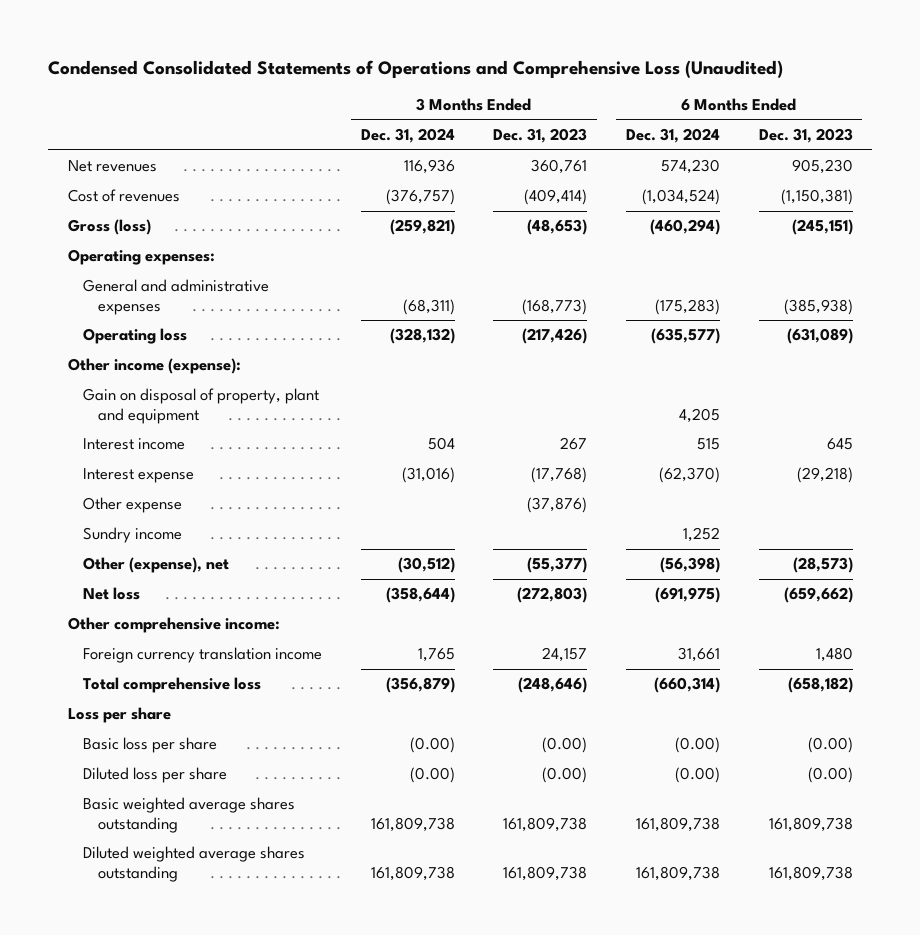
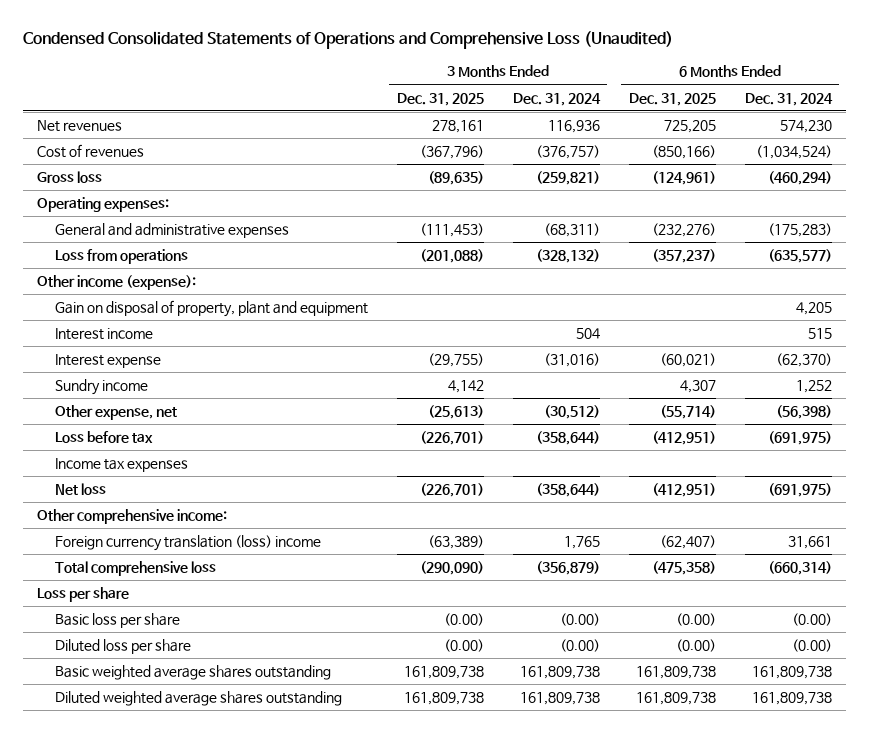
- | 3 Months Ended Dec. 31, 2024 | 3 Months Ended Dec. 31, 2023 | 6 Months Ended Dec. 31, 2024 | 6 Months Ended Dec. 31, 2023
+ | 3 Months Ended Dec. 31, 2025 | 3 Months Ended Dec. 31, 2024 | 6 Months Ended Dec. 31, 2025 | 6 Months Ended Dec. 31, 2024
- Gross (loss) | (259,821) | (48,653) | (460,294) | (245,151)
+ Gross loss | (89,635) | (259,821) | (124,961) | (460,294)
- Operating loss | (328,132) | (217,426) | (635,577) | (631,089)
+ Loss from operations | (201,088) | (328,132) | (357,237) | (635,577)
- Other expense | | (37,876) | |
- Other (expense), net | (30,512) | (55,377) | (56,398) | (28,573)
+ Other expense, net | (25,613) | (30,512) | (55,714) | (56,398)
+ Loss before tax | (226,701) | (358,644) | (412,951) | (691,975)
+ Income tax expenses
- Foreign currency translation income | 1,765 | 24,157 | 31,661 | 1,480
+ Foreign currency translation (loss) income | (63,389) | 1,765 | (62,407) | 31,661

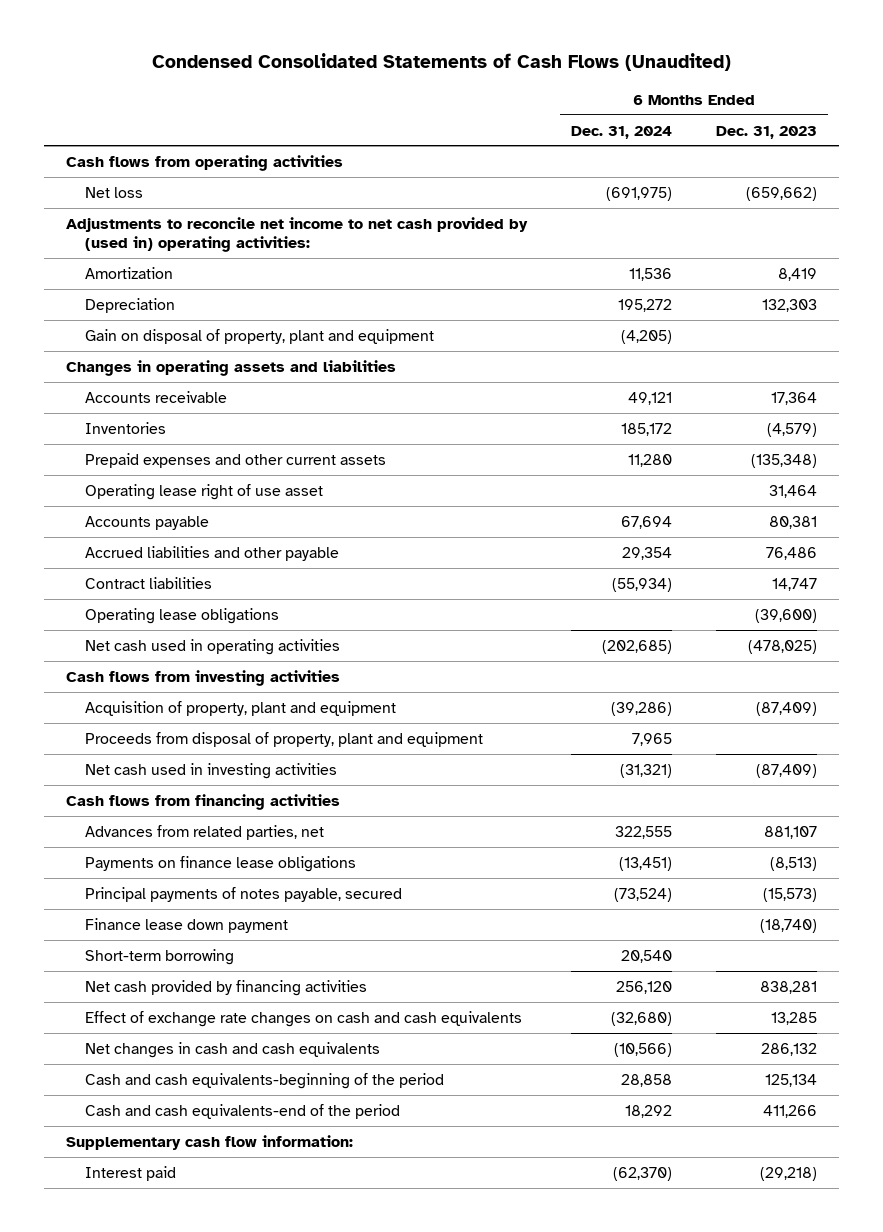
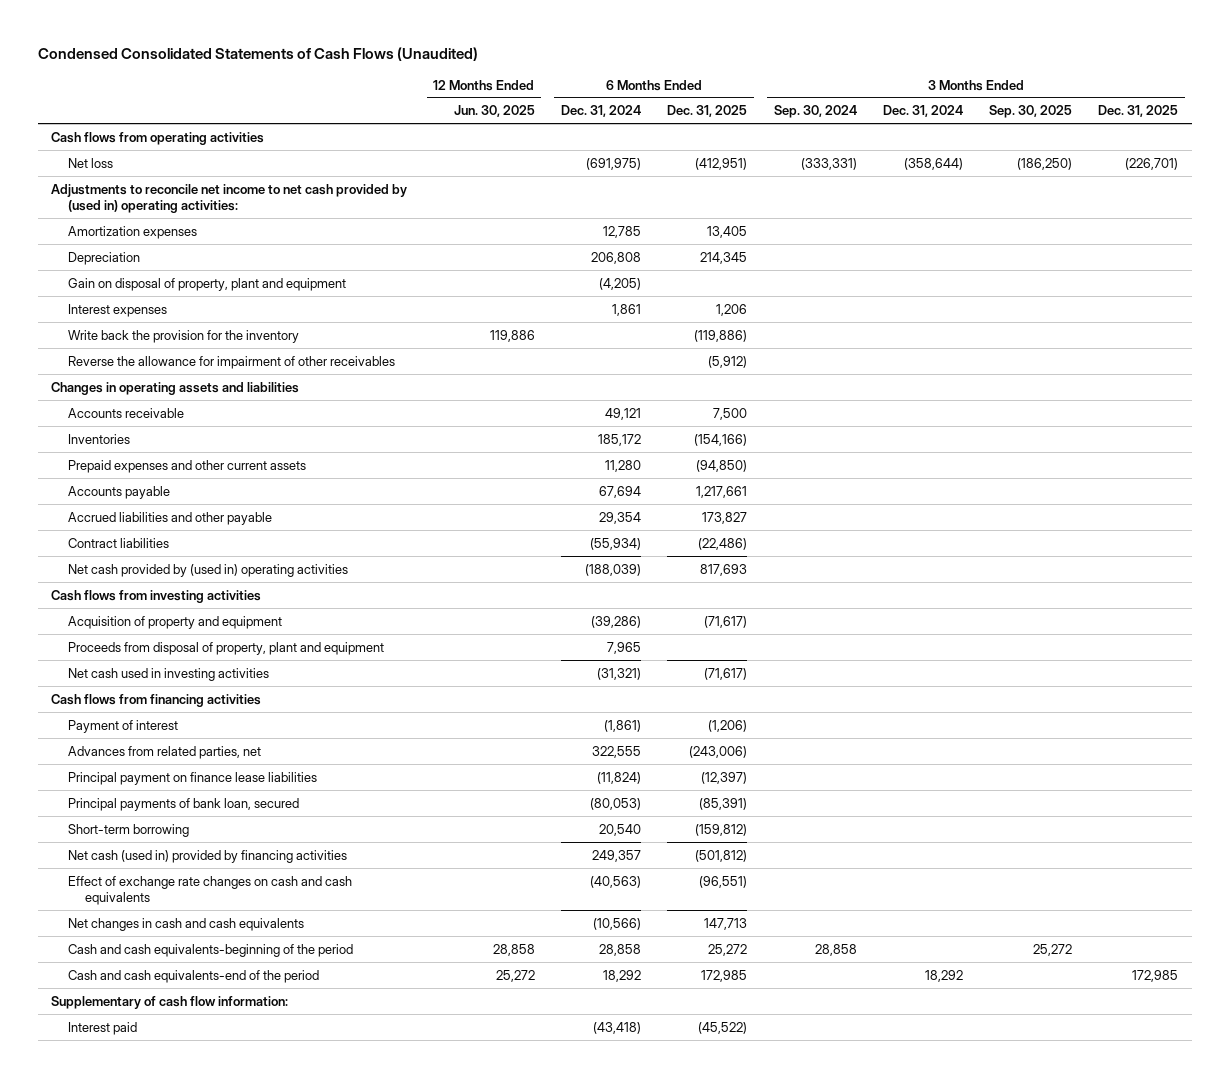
- | 6 Months Ended Dec. 31, 2024 | 6 Months Ended Dec. 31, 2023
+ | 12 Months Ended Jun. 30, 2025 | 6 Months Ended Dec. 31, 2024 | 6 Months Ended Dec. 31, 2025 | 3 Months Ended Sep. 30, 2024 | 3 Months Ended Dec. 31, 2024 | 3 Months Ended Sep. 30, 2025 | 3 Months Ended Dec. 31, 2025
- Amortization | 11,536 | 8,419
- Depreciation | 195,272 | 132,303
+ Amortization expenses | | 12,785 | 13,405 | | | |
+ Depreciation | | 206,808 | 214,345 | | | |
+ Interest expenses | | 1,861 | 1,206 | | | |
+ Write back the provision for the inventory | 119,886 | | (119,886) | | | |
+ Reverse the allowance for impairment of other receivables | | | (5,912) | | | |
- Operating lease right of use asset | | 31,464
- Operating lease obligations | | (39,600)
- Net cash used in operating activities | (202,685) | (478,025)
+ Net cash provided by (used in) operating activities | | (188,039) | 817,693 | | | |
- Acquisition of property, plant and equipment | (39,286) | (87,409)
+ Acquisition of property and equipment | | (39,286) | (71,617) | | | |
+ Payment of interest | | (1,861) | (1,206) | | | |
- Payments on finance lease obligations | (13,451) | (8,513)
- Principal payments of notes payable, secured | (73,524) | (15,573)
- Finance lease down payment | | (18,740)
+ Principal payment on finance lease liabilities | | (11,824) | (12,397) | | | |
+ Principal payments of bank loan, secured | | (80,053) | (85,391) | | | |
- Net cash provided by financing activities | 256,120 | 838,281
- Effect of exchange rate changes on cash and cash equivalents | (32,680) | 13,285
+ Net cash (used in) provided by financing activities | | 249,357 | (501,812) | | | |
+ Effect of exchange rate changes on cash and cash equivalents | | (40,563) | (96,551) | | | |
- Supplementary cash flow information:
- Interest paid | (62,370) | (29,218)
+ Supplementary of cash flow information:
+ Interest paid | | (43,418) | (45,522) | | | |

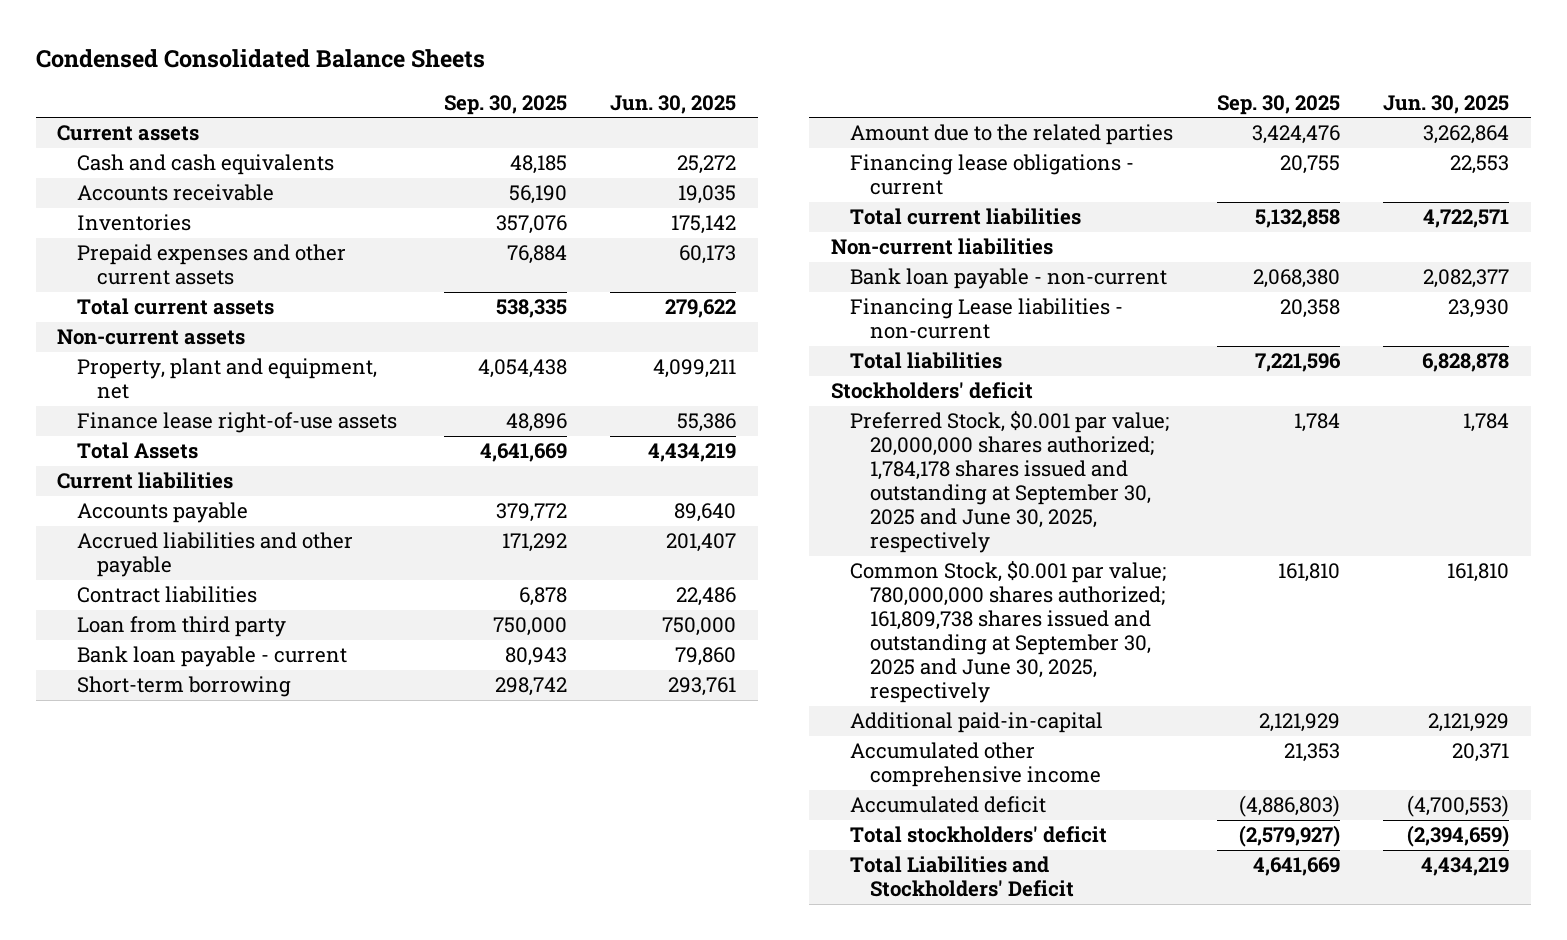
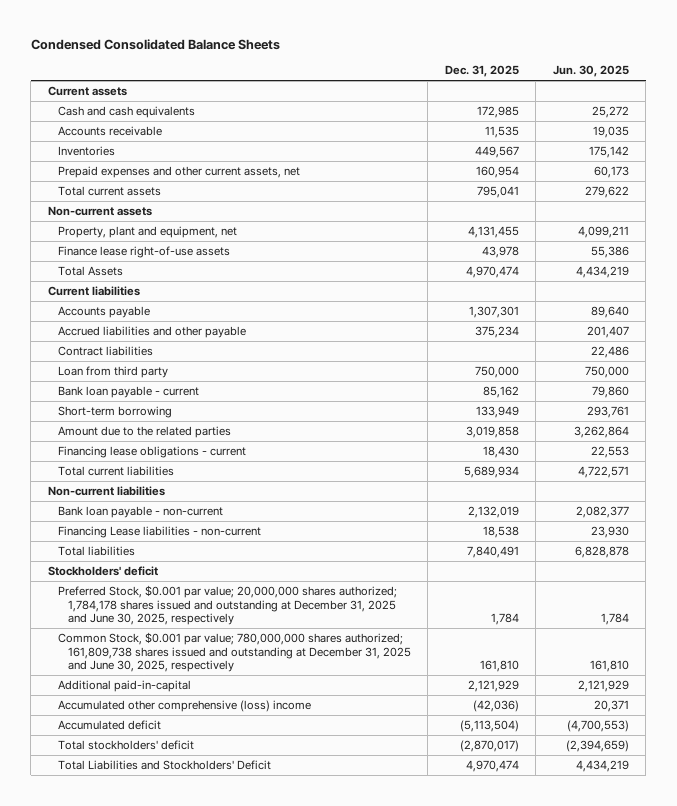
- | Sep. 30, 2025 | Jun. 30, 2025
+ | Dec. 31, 2025 | Jun. 30, 2025
- Prepaid expenses and other current assets | 76,884 | 60,173
+ Prepaid expenses and other current assets, net | 160,954 | 60,173
- Preferred Stock, $0.001 par value; 20,000,000 shares authorized; 1,784,178 shares issued and outstanding at September 30, 2025 and June 30, 2025, respectively | 1,784 | 1,784
- Common Stock, $0.001 par value; 780,000,000 shares authorized; 161,809,738 shares issued and outstanding at September 30, 2025 and June 30, 2025, respectively | 161,810 | 161,810
+ Preferred Stock, $0.001 par value; 20,000,000 shares authorized; 1,784,178 shares issued and outstanding at December 31, 2025 and June 30, 2025, respectively | 1,784 | 1,784
+ Common Stock, $0.001 par value; 780,000,000 shares authorized; 161,809,738 shares issued and outstanding at December 31, 2025 and June 30, 2025, respectively | 161,810 | 161,810
- Accumulated other comprehensive income | 21,353 | 20,371
+ Accumulated other comprehensive (loss) income | (42,036) | 20,371

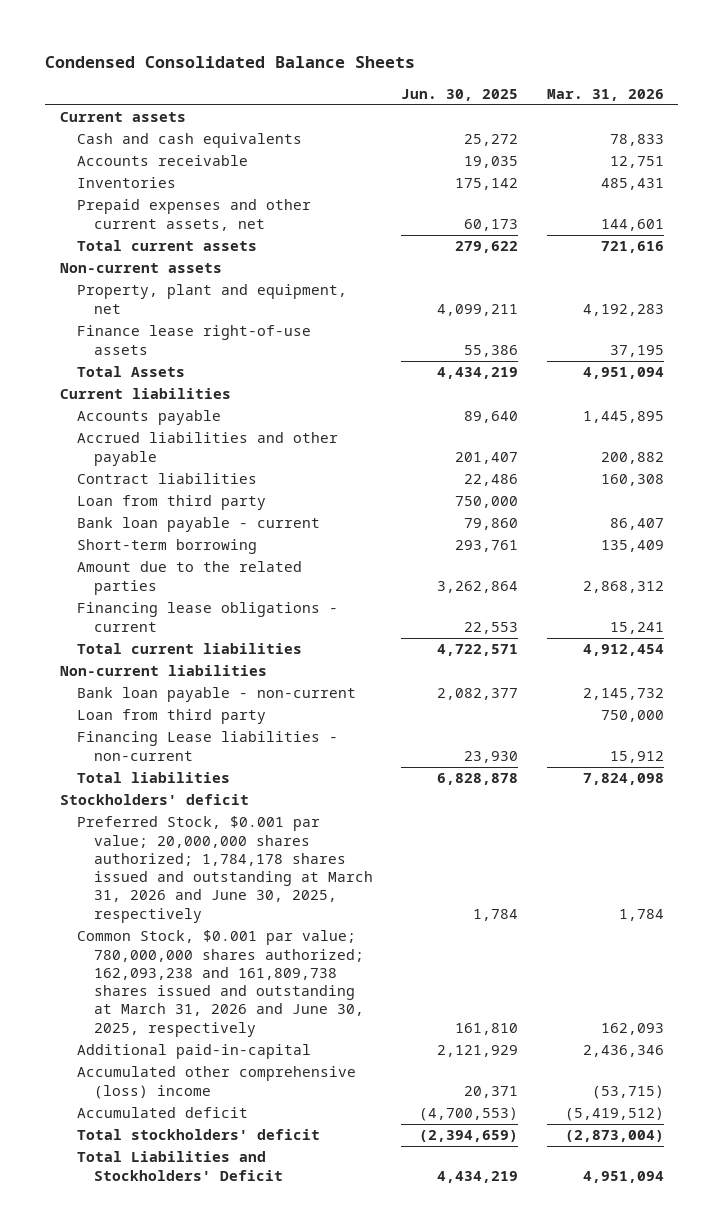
- | Dec. 31, 2025 | Jun. 30, 2025
+ | Jun. 30, 2025 | Mar. 31, 2026
+ Loan from third party | | 750,000
- Preferred Stock, $0.001 par value; 20,000,000 shares authorized; 1,784,178 shares issued and outstanding at December 31, 2025 and June 30, 2025, respectively | 1,784 | 1,784
- Common Stock, $0.001 par value; 780,000,000 shares authorized; 161,809,738 shares issued and outstanding at December 31, 2025 and June 30, 2025, respectively | 161,810 | 161,810
+ Preferred Stock, $0.001 par value; 20,000,000 shares authorized; 1,784,178 shares issued and outstanding at March 31, 2026 and June 30, 2025, respectively | 1,784 | 1,784
+ Common Stock, $0.001 par value; 780,000,000 shares authorized; 162,093,238 and 161,809,738 shares issued and outstanding at March 31, 2026 and June 30, 2025, respectively | 161,810 | 162,093

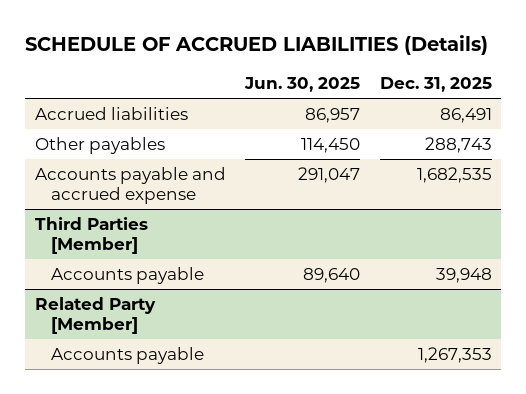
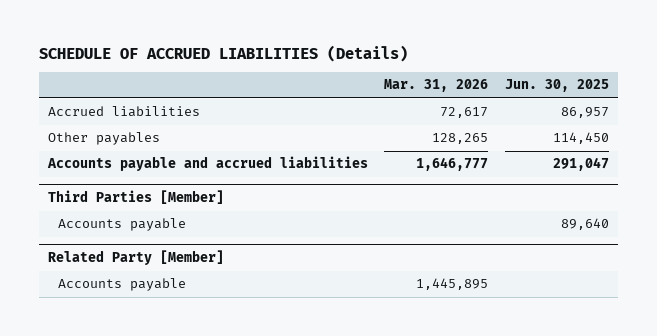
- | Jun. 30, 2025 | Dec. 31, 2025
+ | Mar. 31, 2026 | Jun. 30, 2025
- Accounts payable and accrued expense | 291,047 | 1,682,535
+ Accounts payable and accrued liabilities | 1,646,777 | 291,047

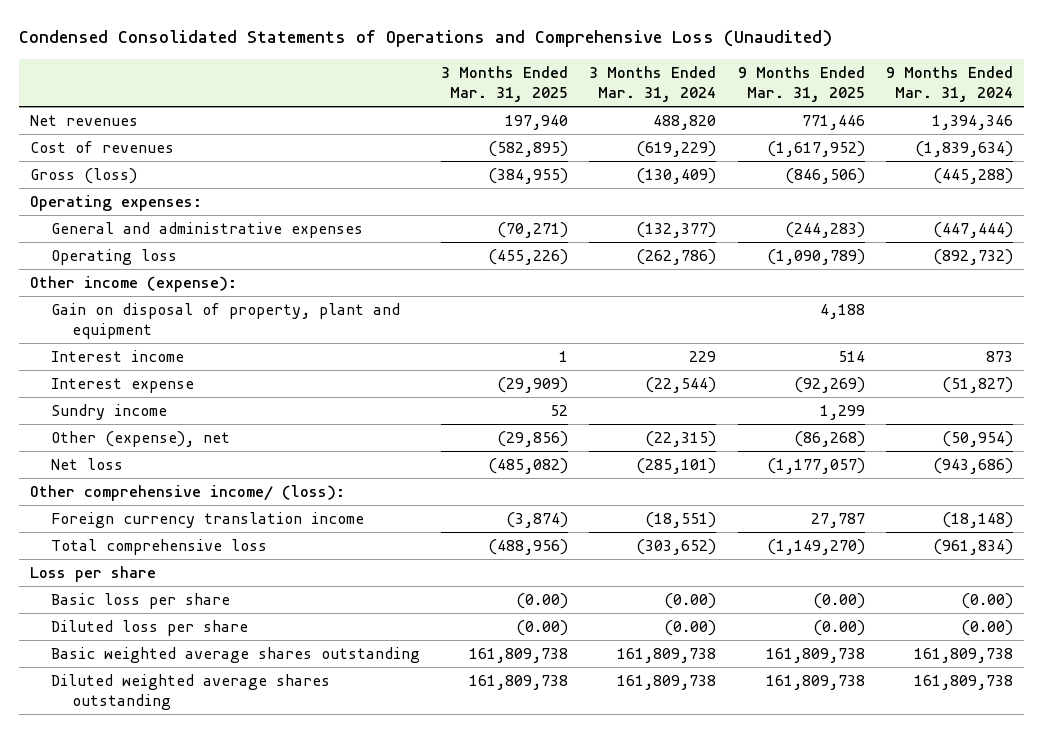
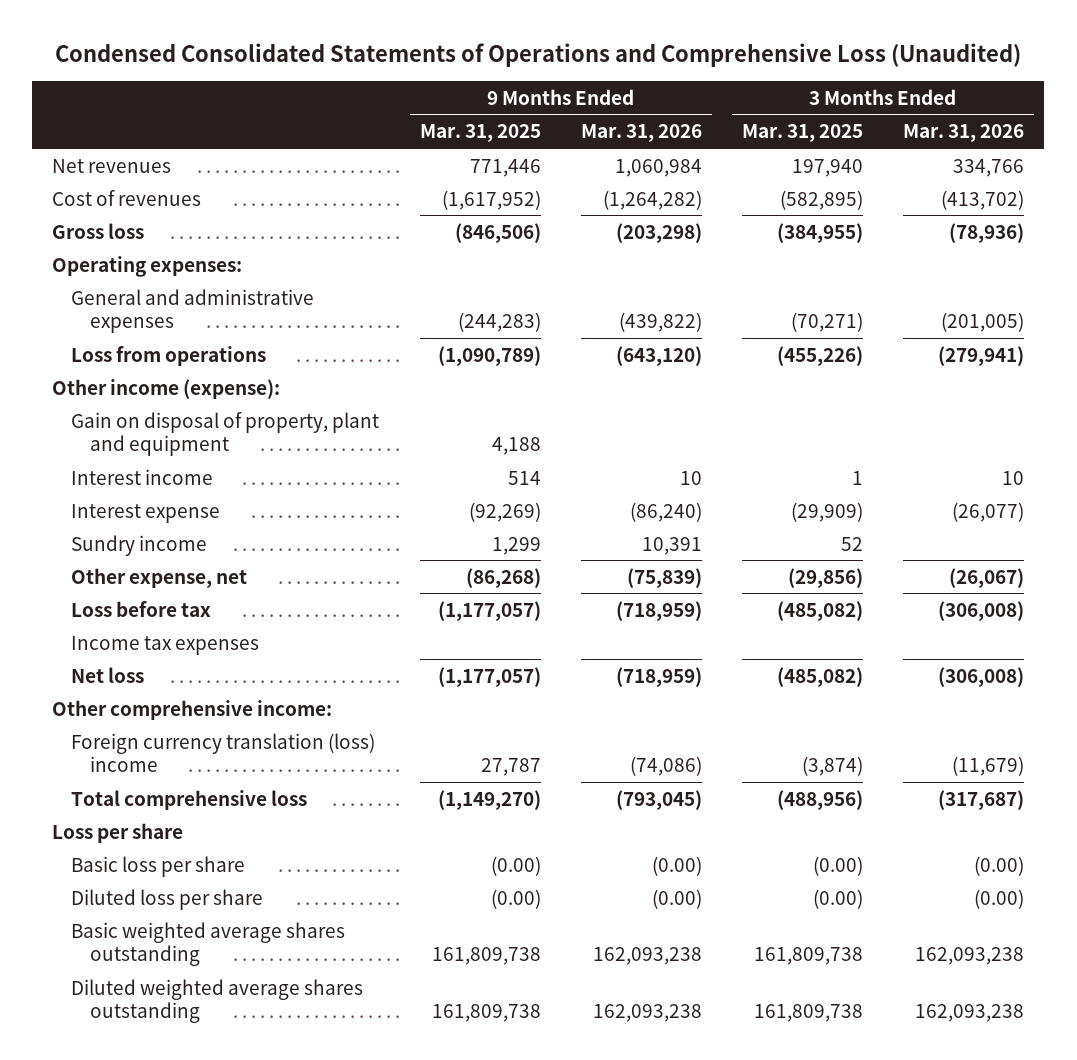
- | 3 Months Ended Mar. 31, 2025 | 3 Months Ended Mar. 31, 2024 | 9 Months Ended Mar. 31, 2025 | 9 Months Ended Mar. 31, 2024
+ | 9 Months Ended Mar. 31, 2025 | 9 Months Ended Mar. 31, 2026 | 3 Months Ended Mar. 31, 2025 | 3 Months Ended Mar. 31, 2026
- Gross (loss) | (384,955) | (130,409) | (846,506) | (445,288)
+ Gross loss | (846,506) | (203,298) | (384,955) | (78,936)
- Operating loss | (455,226) | (262,786) | (1,090,789) | (892,732)
+ Loss from operations | (1,090,789) | (643,120) | (455,226) | (279,941)
- Other (expense), net | (29,856) | (22,315) | (86,268) | (50,954)
+ Other expense, net | (86,268) | (75,839) | (29,856) | (26,067)
+ Loss before tax | (1,177,057) | (718,959) | (485,082) | (306,008)
+ Income tax expenses
- Other comprehensive income/ (loss):
- Foreign currency translation income | (3,874) | (18,551) | 27,787 | (18,148)
+ Other comprehensive income:
+ Foreign currency translation (loss) income | 27,787 | (74,086) | (3,874) | (11,679)

